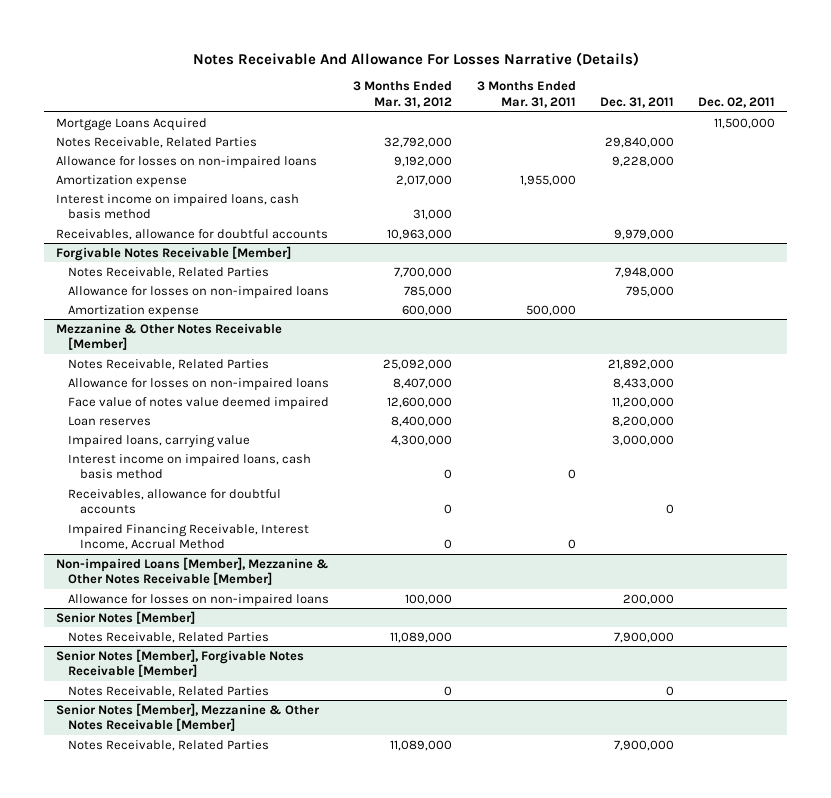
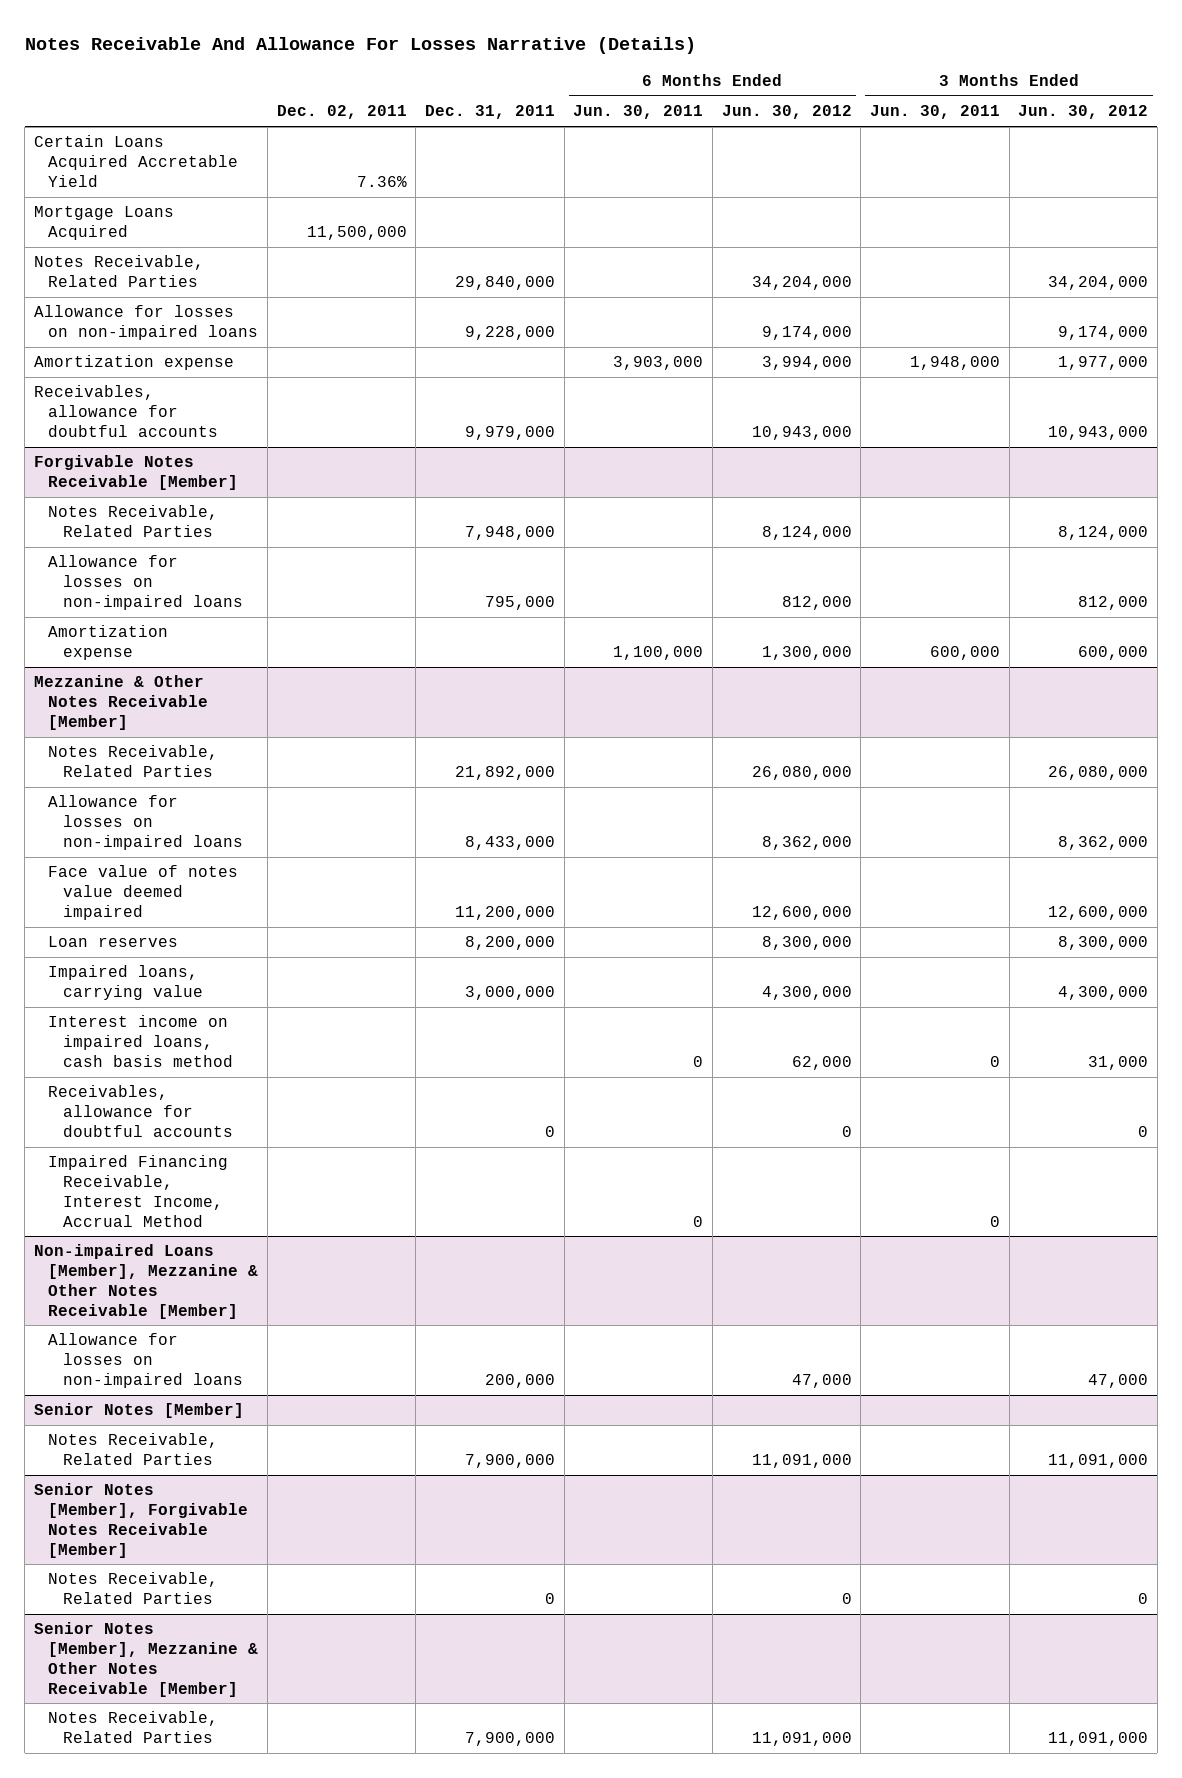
- | 3 Months Ended Mar. 31, 2012 | 3 Months Ended Mar. 31, 2011 | Dec. 31, 2011 | Dec. 02, 2011
+ | Dec. 02, 2011 | Dec. 31, 2011 | 6 Months Ended Jun. 30, 2011 | 6 Months Ended Jun. 30, 2012 | 3 Months Ended Jun. 30, 2011 | 3 Months Ended Jun. 30, 2012
+ Certain Loans Acquired Accretable Yield | 7.36% | | | | |
- Interest income on impaired loans, cash basis method | 31,000 | | |

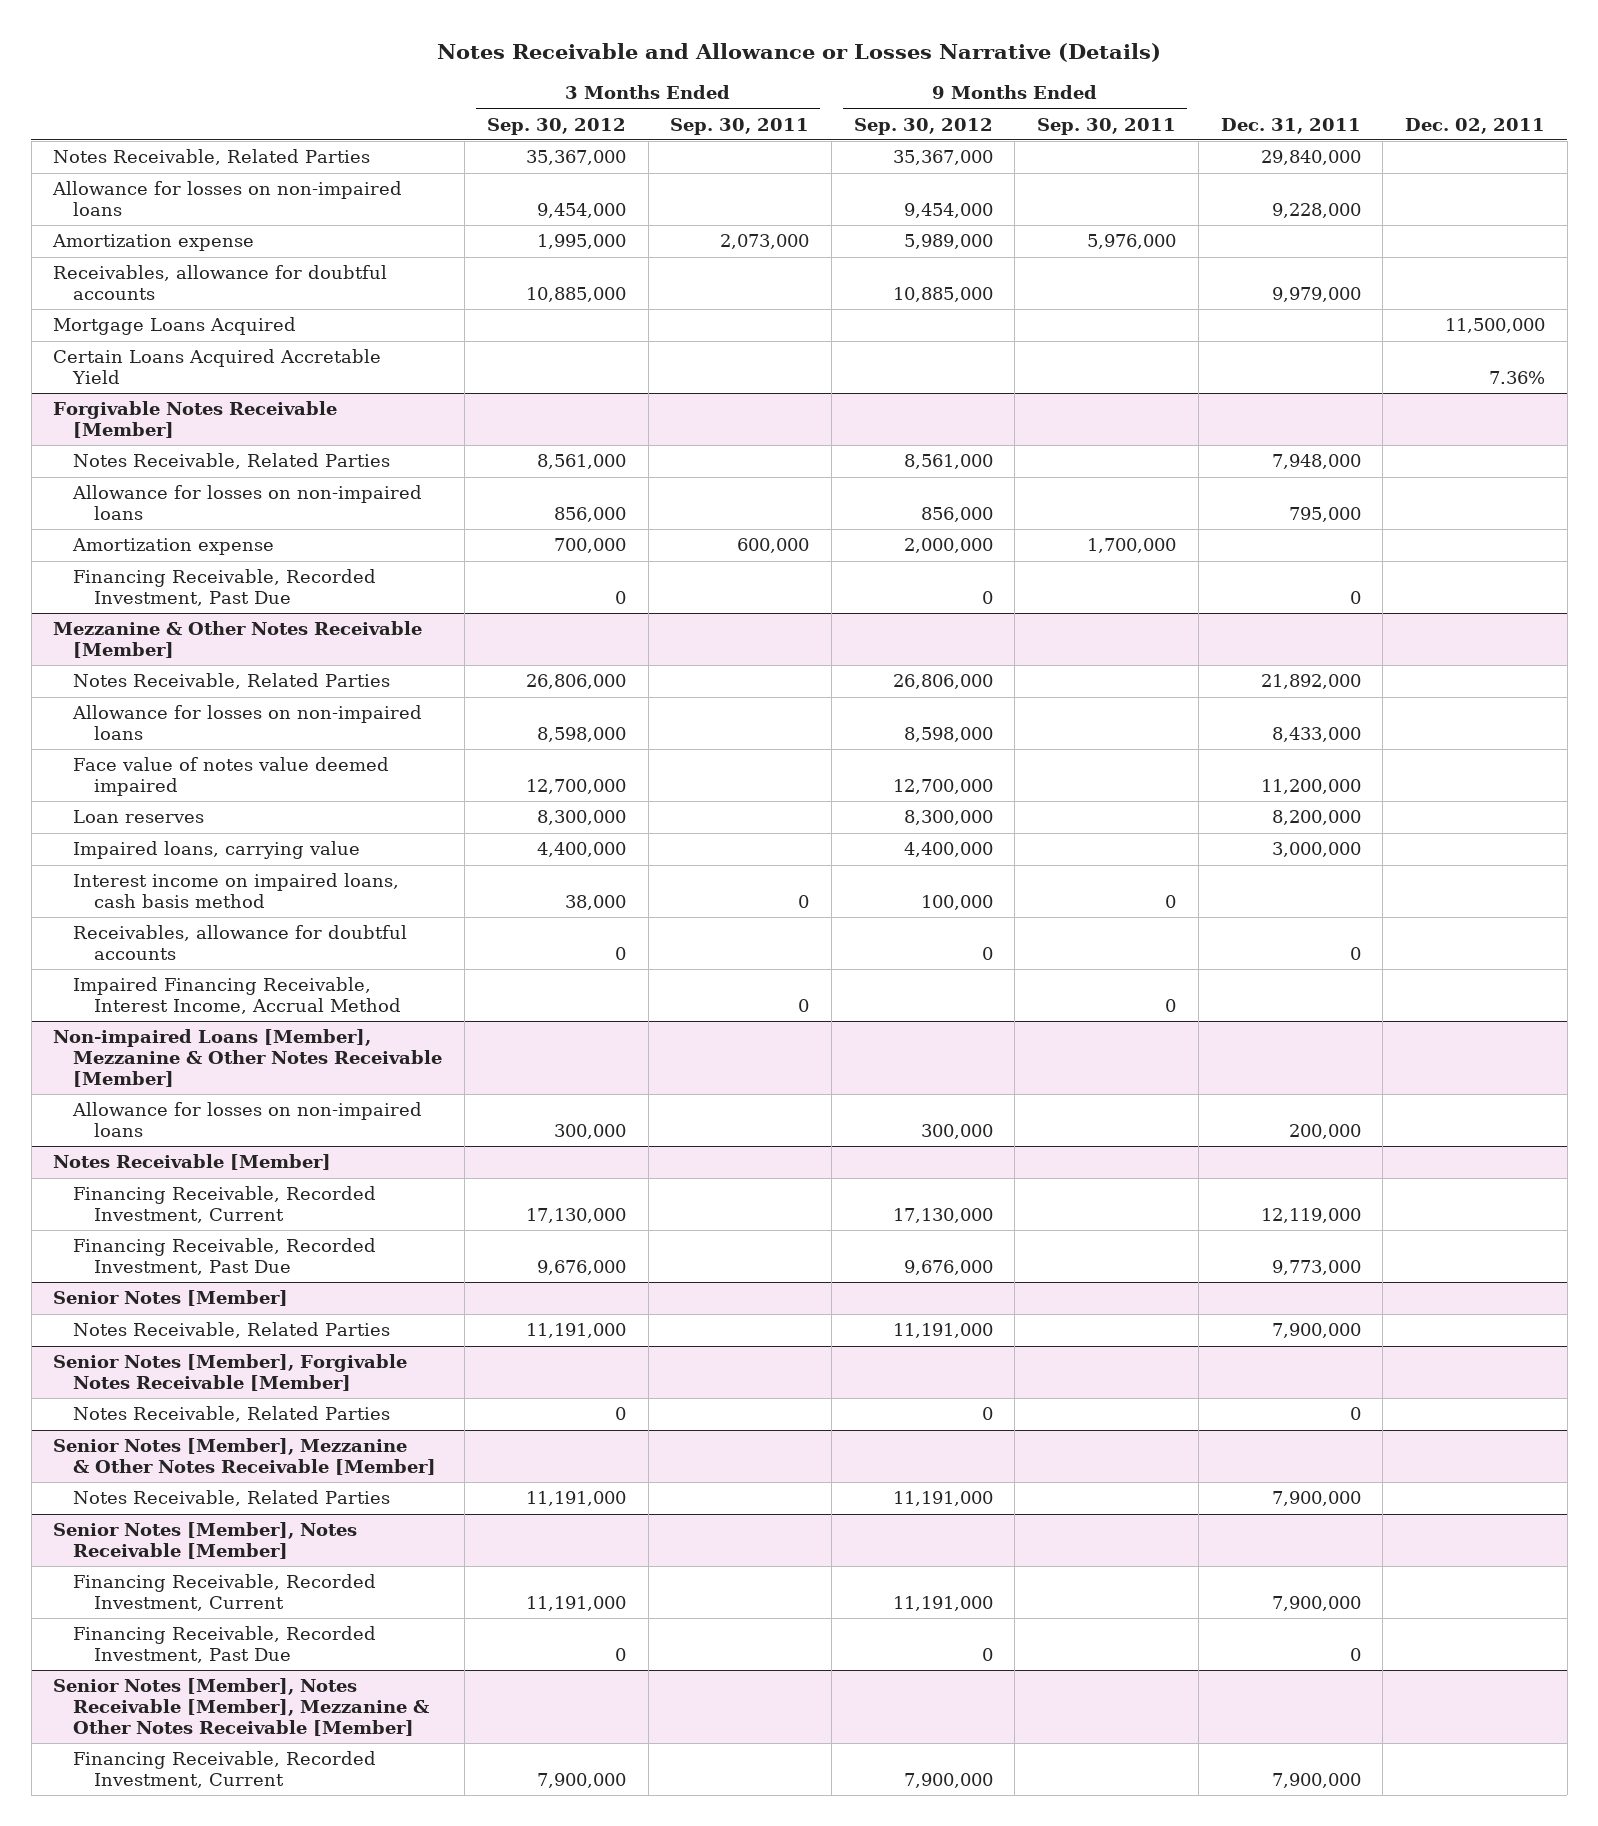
- Notes Receivable And Allowance For Losses Narrative (Details)
+ Notes Receivable and Allowance or Losses Narrative (Details)
- | Dec. 02, 2011 | Dec. 31, 2011 | 6 Months Ended Jun. 30, 2011 | 6 Months Ended Jun. 30, 2012 | 3 Months Ended Jun. 30, 2011 | 3 Months Ended Jun. 30, 2012
+ | 3 Months Ended Sep. 30, 2012 | 3 Months Ended Sep. 30, 2011 | 9 Months Ended Sep. 30, 2012 | 9 Months Ended Sep. 30, 2011 | Dec. 31, 2011 | Dec. 02, 2011
moved down: Mortgage Loans Acquired | | | | | | 11,500,000
moved down: Certain Loans Acquired Accretable Yield | | | | | | 7.36%
@ Forgivable Notes Receivable [Member]
+ Financing Receivable, Recorded Investment, Past Due | 0 | | 0 | | 0 |
+ Notes Receivable [Member]
+ Financing Receivable, Recorded Investment, Current | 17,130,000 | | 17,130,000 | | 12,119,000 |
+ Financing Receivable, Recorded Investment, Past Due | 9,676,000 | | 9,676,000 | | 9,773,000 |
+ Senior Notes [Member], Notes Receivable [Member]
+ Financing Receivable, Recorded Investment, Current | 11,191,000 | | 11,191,000 | | 7,900,000 |
+ Financing Receivable, Recorded Investment, Past Due | 0 | | 0 | | 0 |
+ Senior Notes [Member], Notes Receivable [Member], Mezzanine & Other Notes Receivable [Member]
+ Financing Receivable, Recorded Investment, Current | 7,900,000 | | 7,900,000 | | 7,900,000 |

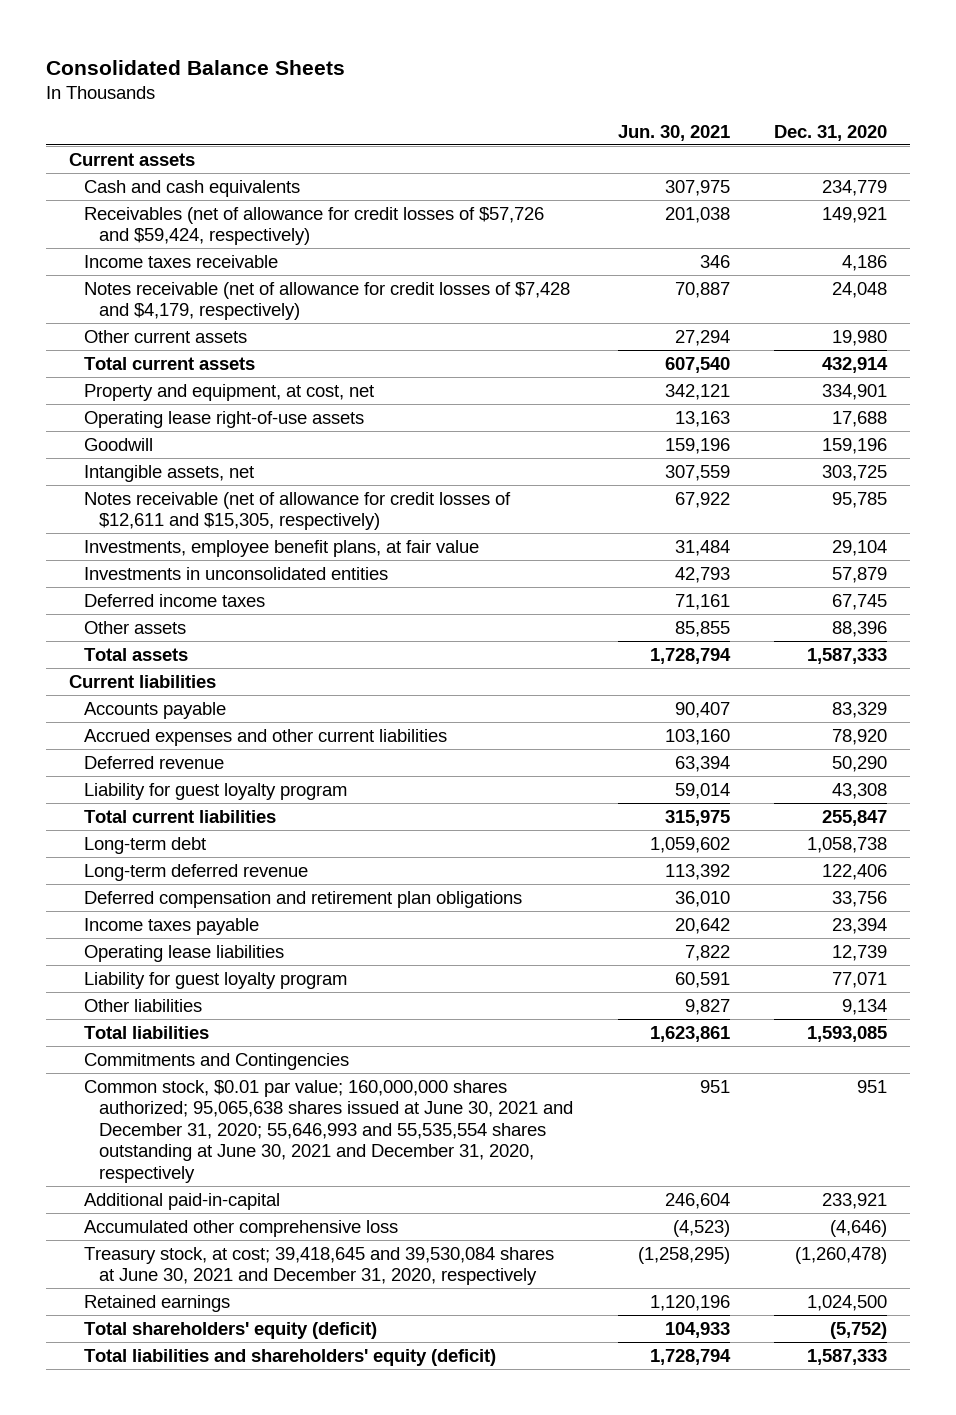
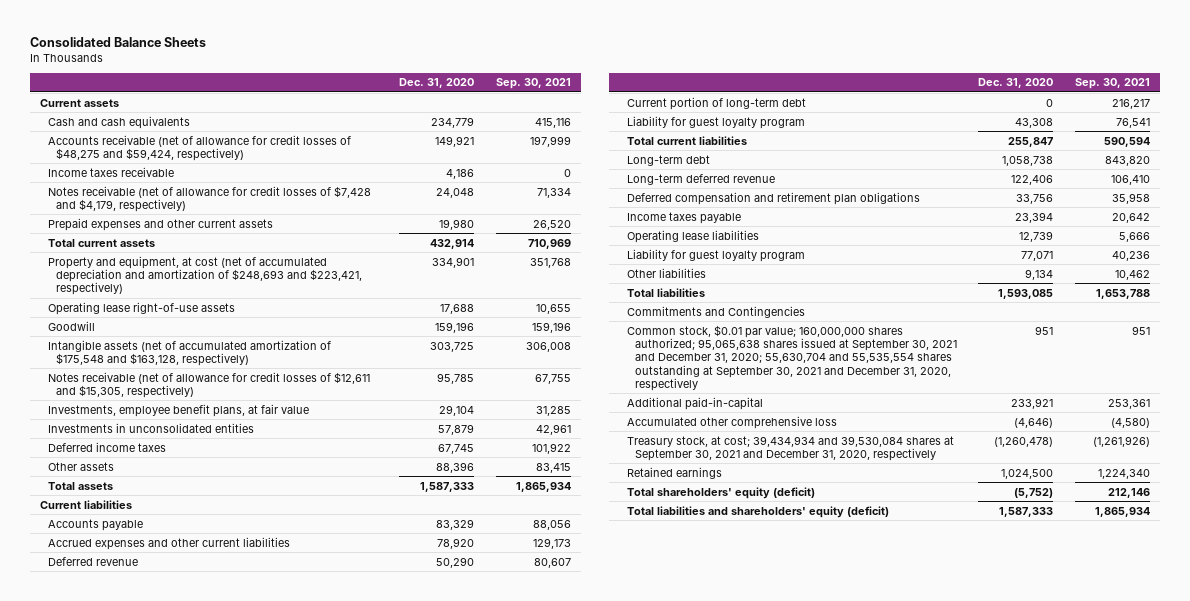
- | Jun. 30, 2021 | Dec. 31, 2020
+ | Dec. 31, 2020 | Sep. 30, 2021
- Receivables (net of allowance for credit losses of $57,726 and $59,424, respectively) | 201,038 | 149,921
+ Accounts receivable (net of allowance for credit losses of $48,275 and $59,424, respectively) | 149,921 | 197,999
- Other current assets | 27,294 | 19,980
+ Prepaid expenses and other current assets | 19,980 | 26,520
- Property and equipment, at cost, net | 342,121 | 334,901
+ Property and equipment, at cost (net of accumulated depreciation and amortization of $248,693 and $223,421, respectively) | 334,901 | 351,768
- Intangible assets, net | 307,559 | 303,725
+ Intangible assets (net of accumulated amortization of $175,548 and $163,128, respectively) | 303,725 | 306,008
+ Current portion of long-term debt | 0 | 216,217
- Common stock, $0.01 par value; 160,000,000 shares authorized; 95,065,638 shares issued at June 30, 2021 and December 31, 2020; 55,646,993 and 55,535,554 shares outstanding at June 30, 2021 and December 31, 2020, respectively | 951 | 951
+ Common stock, $0.01 par value; 160,000,000 shares authorized; 95,065,638 shares issued at September 30, 2021 and December 31, 2020; 55,630,704 and 55,535,554 shares outstanding at September 30, 2021 and December 31, 2020, respectively | 951 | 951
- Treasury stock, at cost; 39,418,645 and 39,530,084 shares at June 30, 2021 and December 31, 2020, respectively | (1,258,295) | (1,260,478)
+ Treasury stock, at cost; 39,434,934 and 39,530,084 shares at September 30, 2021 and December 31, 2020, respectively | (1,260,478) | (1,261,926)

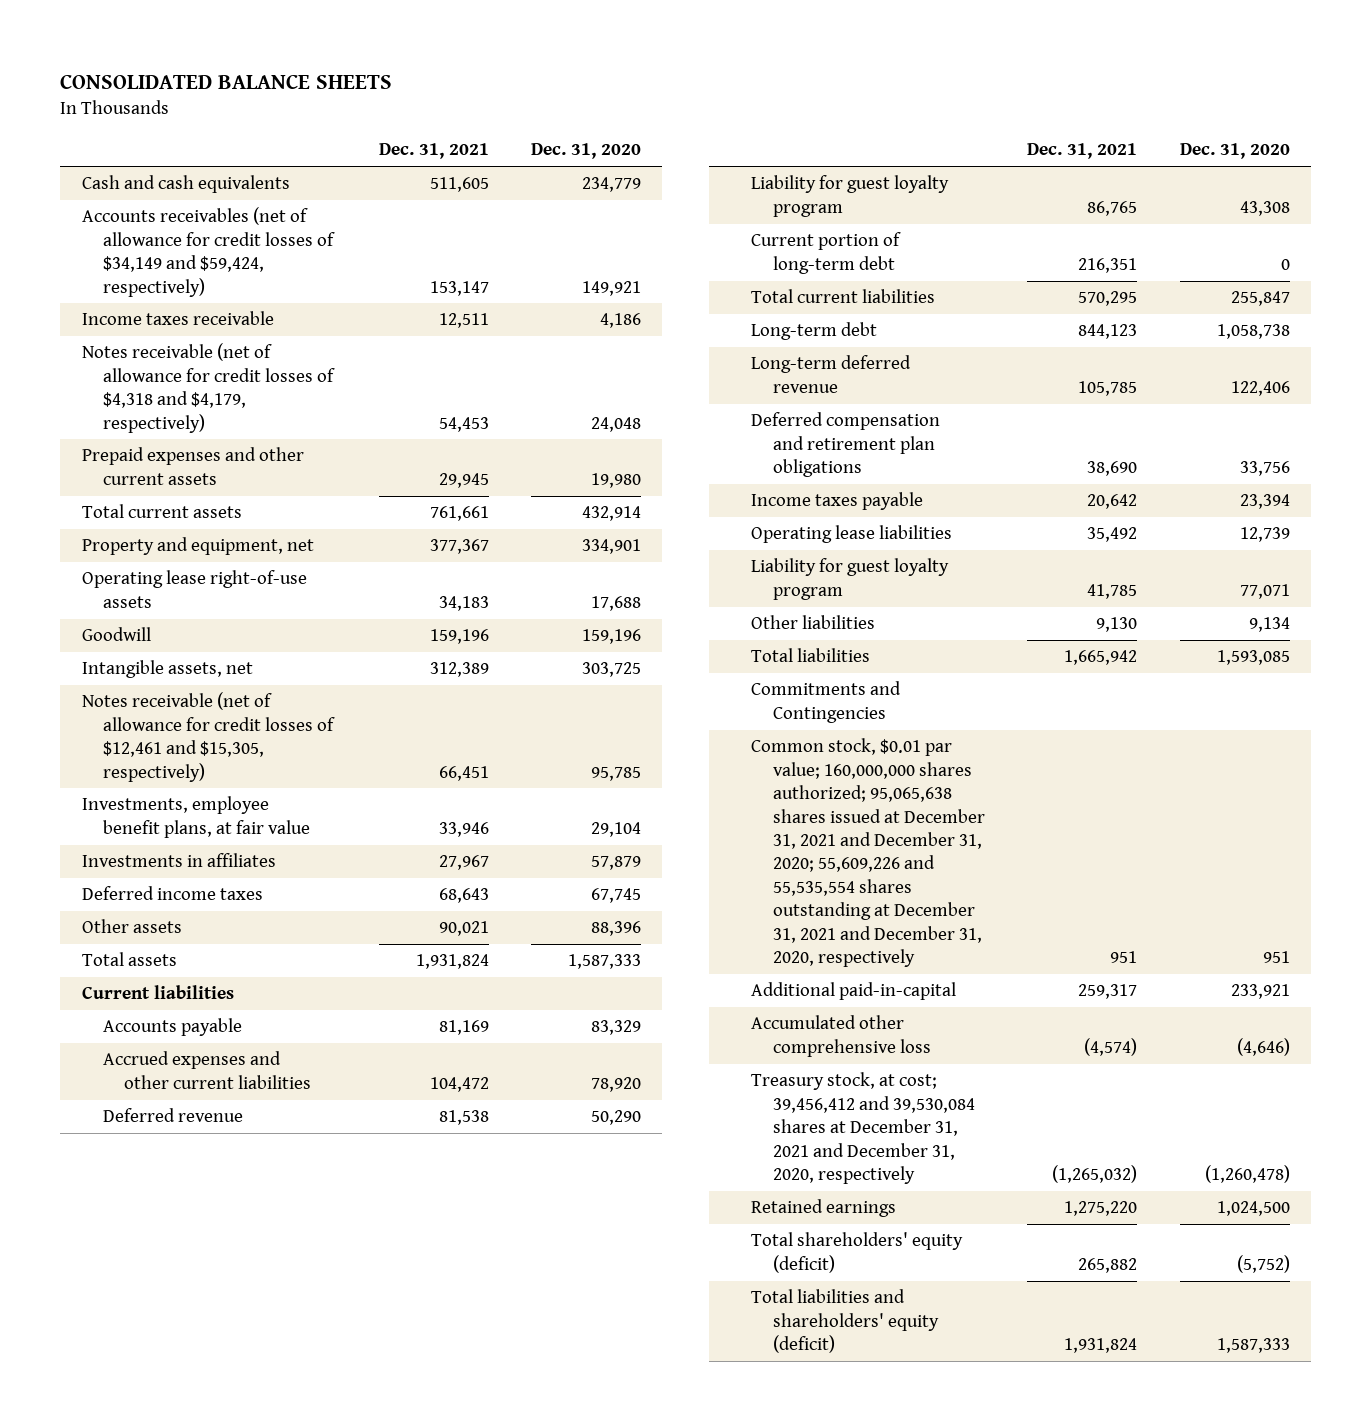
- Consolidated Balance Sheets
+ CONSOLIDATED BALANCE SHEETS
- | Dec. 31, 2020 | Sep. 30, 2021
+ | Dec. 31, 2021 | Dec. 31, 2020
- Current assets
- Accounts receivable (net of allowance for credit losses of $48,275 and $59,424, respectively) | 149,921 | 197,999
+ Accounts receivables (net of allowance for credit losses of $34,149 and $59,424, respectively) | 153,147 | 149,921
- Notes receivable (net of allowance for credit losses of $7,428 and $4,179, respectively) | 24,048 | 71,334
+ Notes receivable (net of allowance for credit losses of $4,318 and $4,179, respectively) | 54,453 | 24,048
- Property and equipment, at cost (net of accumulated depreciation and amortization of $248,693 and $223,421, respectively) | 334,901 | 351,768
+ Property and equipment, net | 377,367 | 334,901
- Intangible assets (net of accumulated amortization of $175,548 and $163,128, respectively) | 303,725 | 306,008
- Notes receivable (net of allowance for credit losses of $12,611 and $15,305, respectively) | 95,785 | 67,755
+ Intangible assets, net | 312,389 | 303,725
+ Notes receivable (net of allowance for credit losses of $12,461 and $15,305, respectively) | 66,451 | 95,785
- Investments in unconsolidated entities | 57,879 | 42,961
+ Investments in affiliates | 27,967 | 57,879
moved down: Current portion of long-term debt | 216,351 | 0
- Common stock, $0.01 par value; 160,000,000 shares authorized; 95,065,638 shares issued at September 30, 2021 and December 31, 2020; 55,630,704 and 55,535,554 shares outstanding at September 30, 2021 and December 31, 2020, respectively | 951 | 951
+ Common stock, $0.01 par value; 160,000,000 shares authorized; 95,065,638 shares issued at December 31, 2021 and December 31, 2020; 55,609,226 and 55,535,554 shares outstanding at December 31, 2021 and December 31, 2020, respectively | 951 | 951
- Treasury stock, at cost; 39,434,934 and 39,530,084 shares at September 30, 2021 and December 31, 2020, respectively | (1,260,478) | (1,261,926)
+ Treasury stock, at cost; 39,456,412 and 39,530,084 shares at December 31, 2021 and December 31, 2020, respectively | (1,265,032) | (1,260,478)

